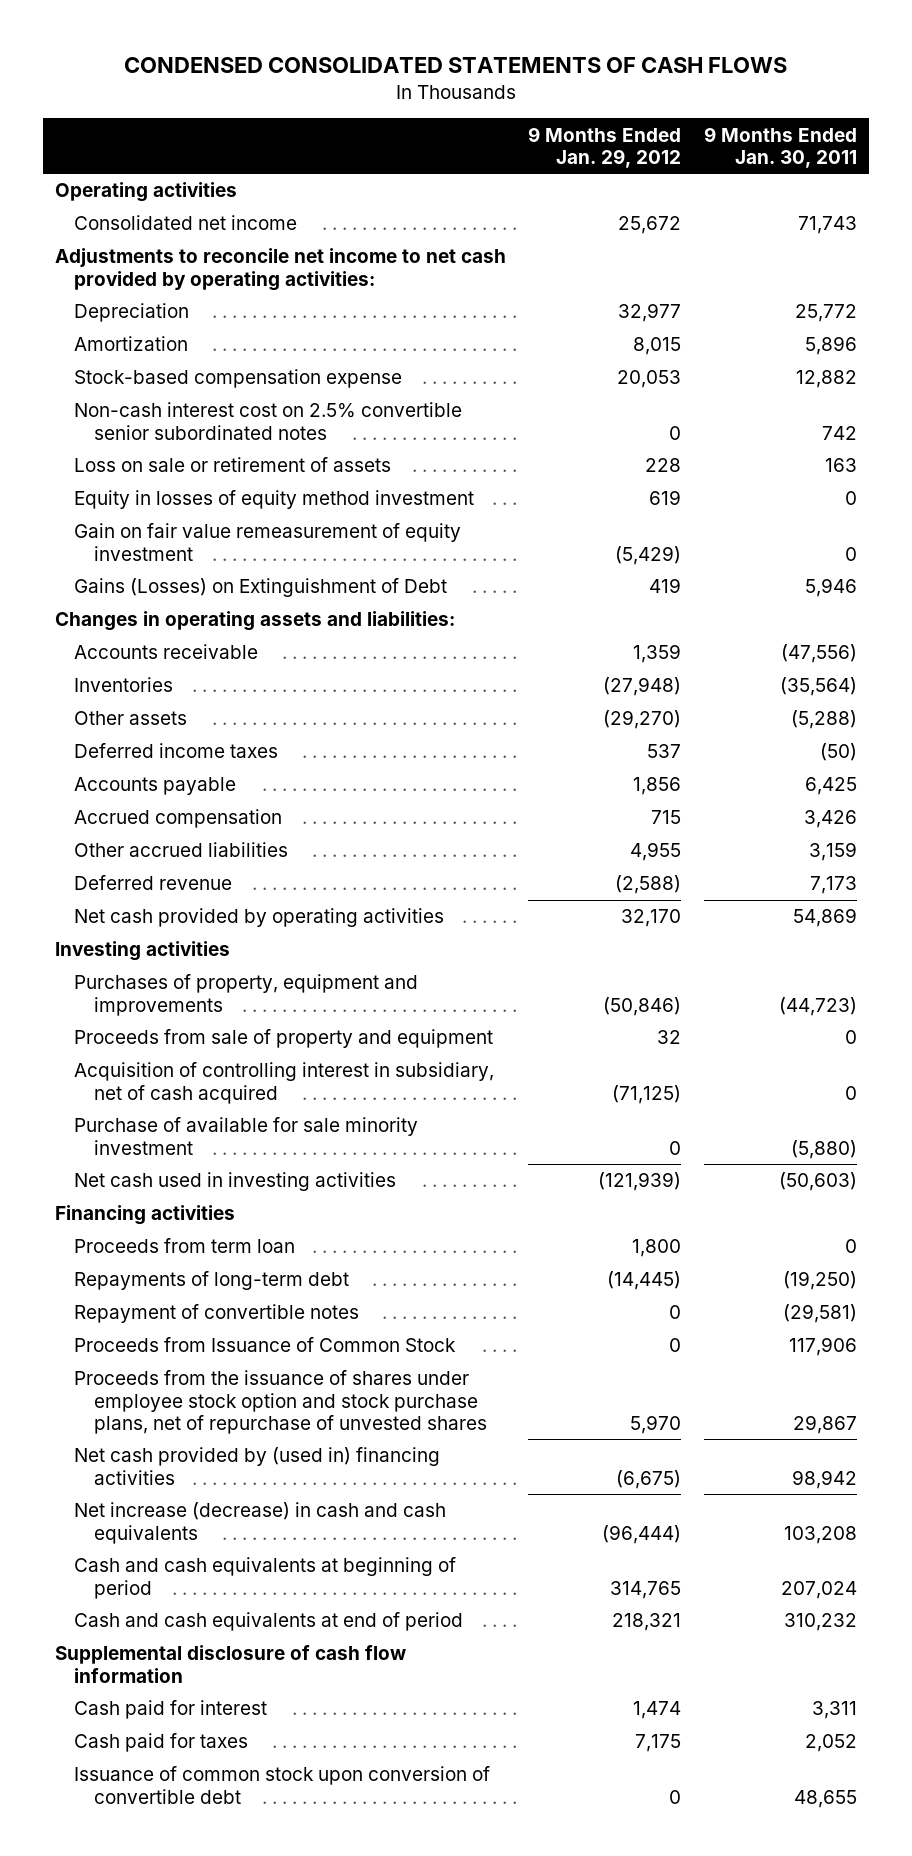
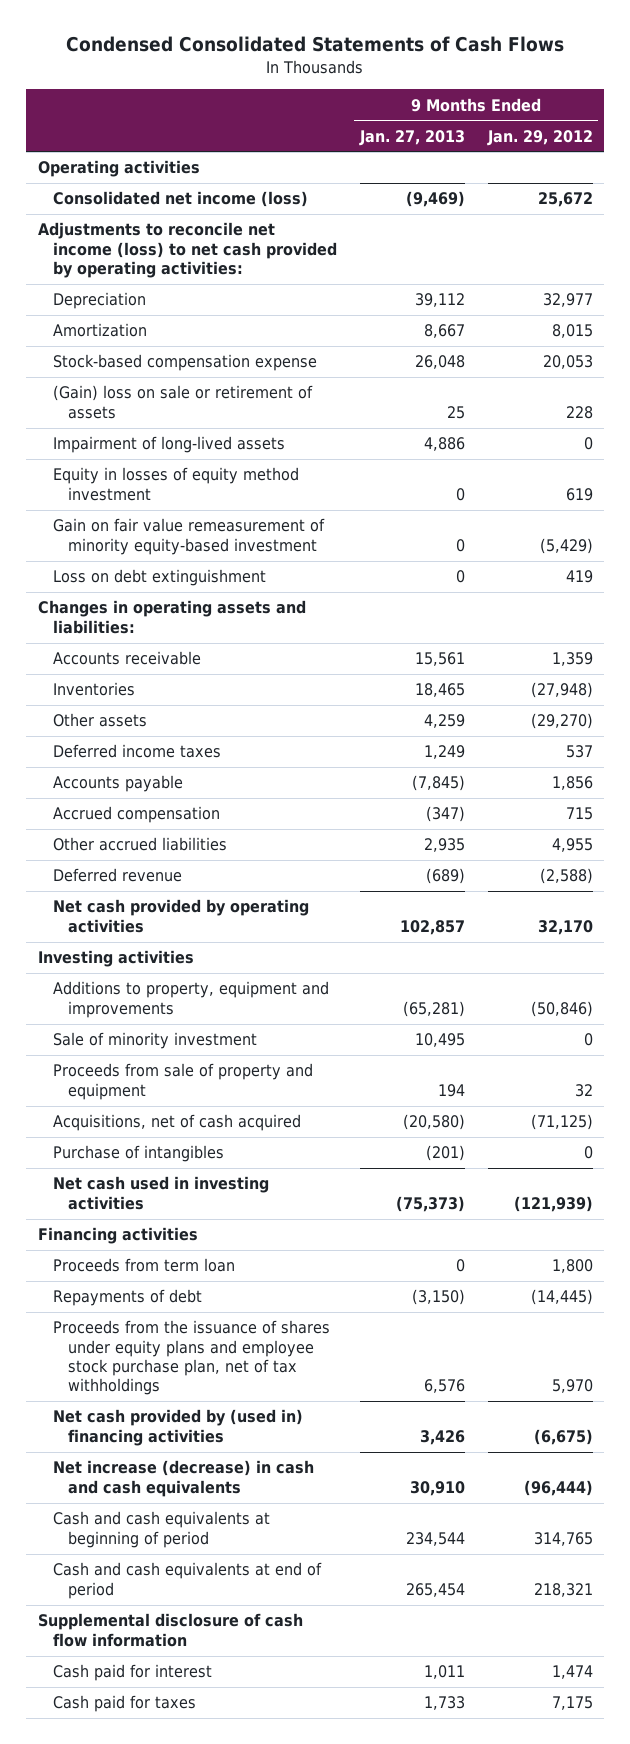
- CONDENSED CONSOLIDATED STATEMENTS OF CASH FLOWS
+ Condensed Consolidated Statements of Cash Flows
- | 9 Months Ended Jan. 29, 2012 | 9 Months Ended Jan. 30, 2011
+ | 9 Months Ended Jan. 27, 2013 | 9 Months Ended Jan. 29, 2012
- Consolidated net income | 25,672 | 71,743
- Adjustments to reconcile net income to net cash provided by operating activities:
+ Consolidated net income (loss) | (9,469) | 25,672
+ Adjustments to reconcile net income (loss) to net cash provided by operating activities:
- Non-cash interest cost on 2.5% convertible senior subordinated notes | 0 | 742
- Loss on sale or retirement of assets | 228 | 163
+ (Gain) loss on sale or retirement of assets | 25 | 228
+ Impairment of long-lived assets | 4,886 | 0
- Gain on fair value remeasurement of equity investment | (5,429) | 0
- Gains (Losses) on Extinguishment of Debt | 419 | 5,946
+ Gain on fair value remeasurement of minority equity-based investment | 0 | (5,429)
+ Loss on debt extinguishment | 0 | 419
- Purchases of property, equipment and improvements | (50,846) | (44,723)
+ Additions to property, equipment and improvements | (65,281) | (50,846)
+ Sale of minority investment | 10,495 | 0
- Acquisition of controlling interest in subsidiary, net of cash acquired | (71,125) | 0
- Purchase of available for sale minority investment | 0 | (5,880)
+ Acquisitions, net of cash acquired | (20,580) | (71,125)
+ Purchase of intangibles | (201) | 0
- Repayments of long-term debt | (14,445) | (19,250)
- Repayment of convertible notes | 0 | (29,581)
- Proceeds from Issuance of Common Stock | 0 | 117,906
- Proceeds from the issuance of shares under employee stock option and stock purchase plans, net of repurchase of unvested shares | 5,970 | 29,867
+ Repayments of debt | (3,150) | (14,445)
+ Proceeds from the issuance of shares under equity plans and employee stock purchase plan, net of tax withholdings | 6,576 | 5,970
- Issuance of common stock upon conversion of convertible debt | 0 | 48,655

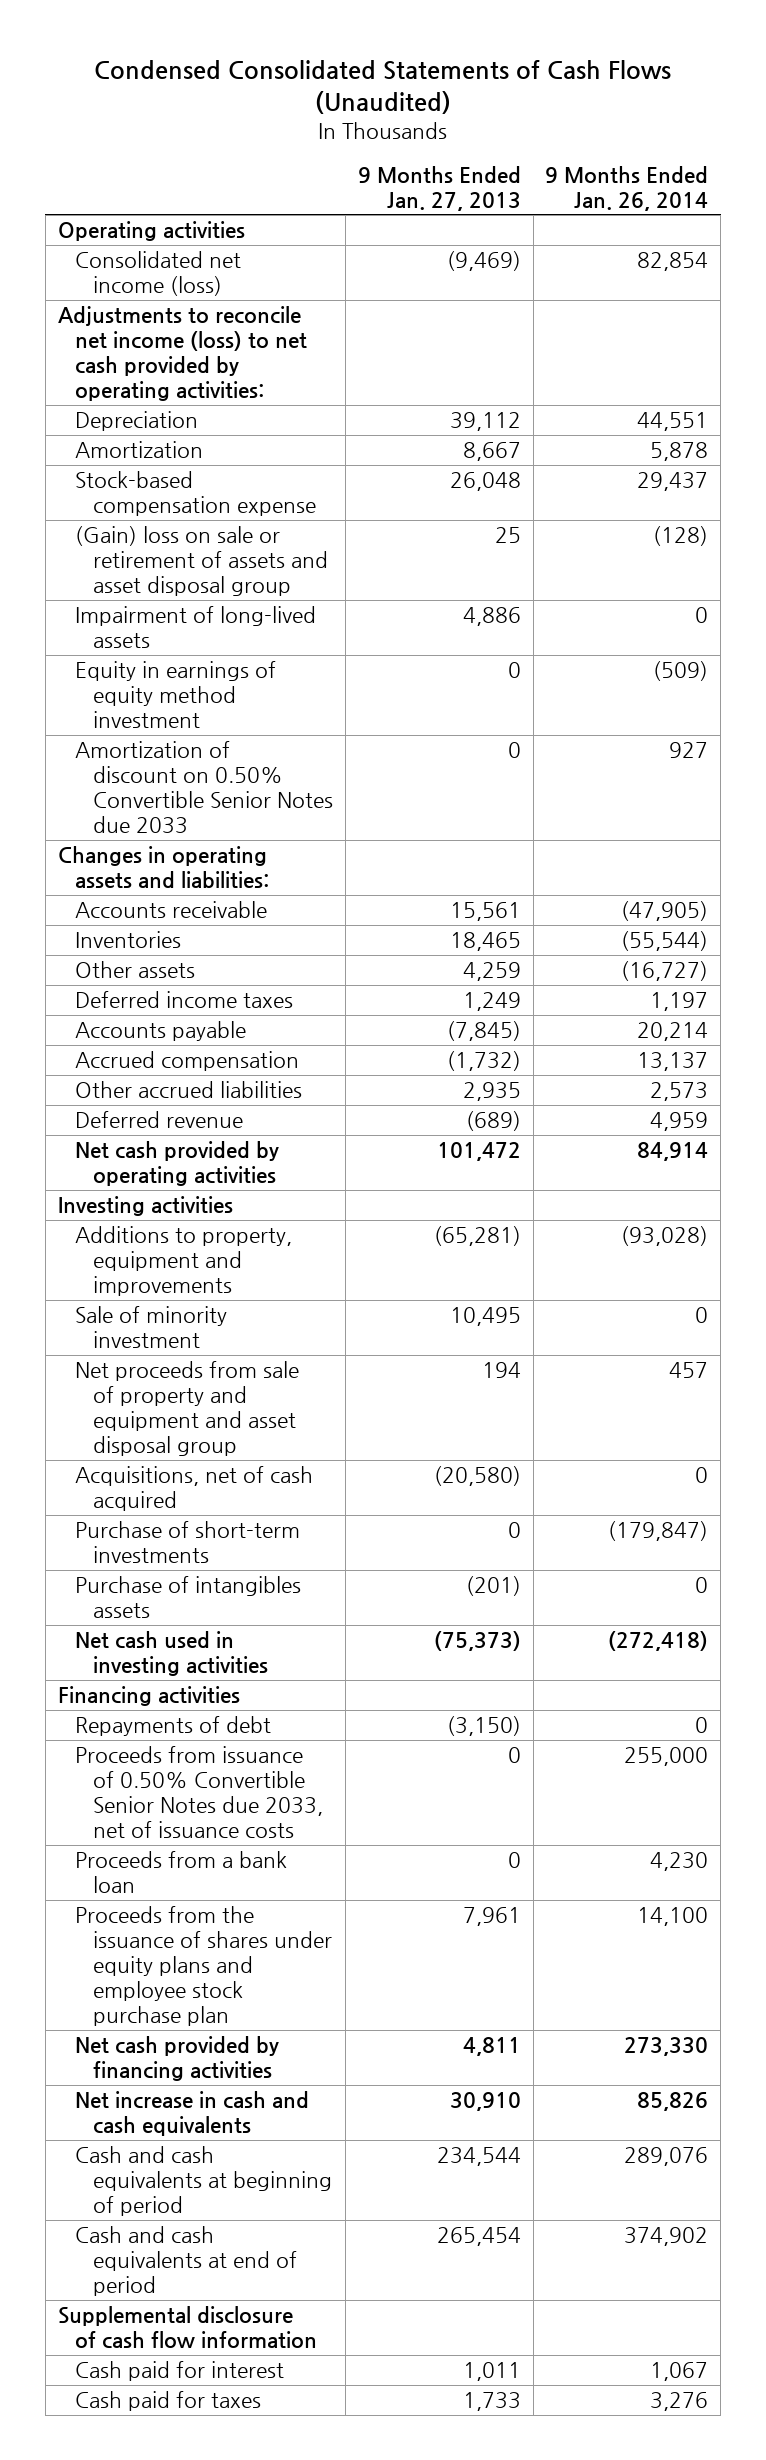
- Condensed Consolidated Statements of Cash Flows
+ Condensed Consolidated Statements of Cash Flows (Unaudited)
- | 9 Months Ended Jan. 27, 2013 | 9 Months Ended Jan. 29, 2012
+ | 9 Months Ended Jan. 27, 2013 | 9 Months Ended Jan. 26, 2014
- (Gain) loss on sale or retirement of assets | 25 | 228
+ (Gain) loss on sale or retirement of assets and asset disposal group | 25 | (128)
- Equity in losses of equity method investment | 0 | 619
- Gain on fair value remeasurement of minority equity-based investment | 0 | (5,429)
- Loss on debt extinguishment | 0 | 419
+ Equity in earnings of equity method investment | 0 | (509)
+ Amortization of discount on 0.50% Convertible Senior Notes due 2033 | 0 | 927
- Accrued compensation | (347) | 715
+ Accrued compensation | (1,732) | 13,137
- Net cash provided by operating activities | 102,857 | 32,170
+ Net cash provided by operating activities | 101,472 | 84,914
- Proceeds from sale of property and equipment | 194 | 32
+ Net proceeds from sale of property and equipment and asset disposal group | 194 | 457
- Purchase of intangibles | (201) | 0
+ Purchase of short-term investments | 0 | (179,847)
+ Purchase of intangibles assets | (201) | 0
- Proceeds from term loan | 0 | 1,800
- Proceeds from the issuance of shares under equity plans and employee stock purchase plan, net of tax withholdings | 6,576 | 5,970
- Net cash provided by (used in) financing activities | 3,426 | (6,675)
- Net increase (decrease) in cash and cash equivalents | 30,910 | (96,444)
+ Proceeds from issuance of 0.50% Convertible Senior Notes due 2033, net of issuance costs | 0 | 255,000
+ Proceeds from a bank loan | 0 | 4,230
+ Proceeds from the issuance of shares under equity plans and employee stock purchase plan | 7,961 | 14,100
+ Net cash provided by financing activities | 4,811 | 273,330
+ Net increase in cash and cash equivalents | 30,910 | 85,826

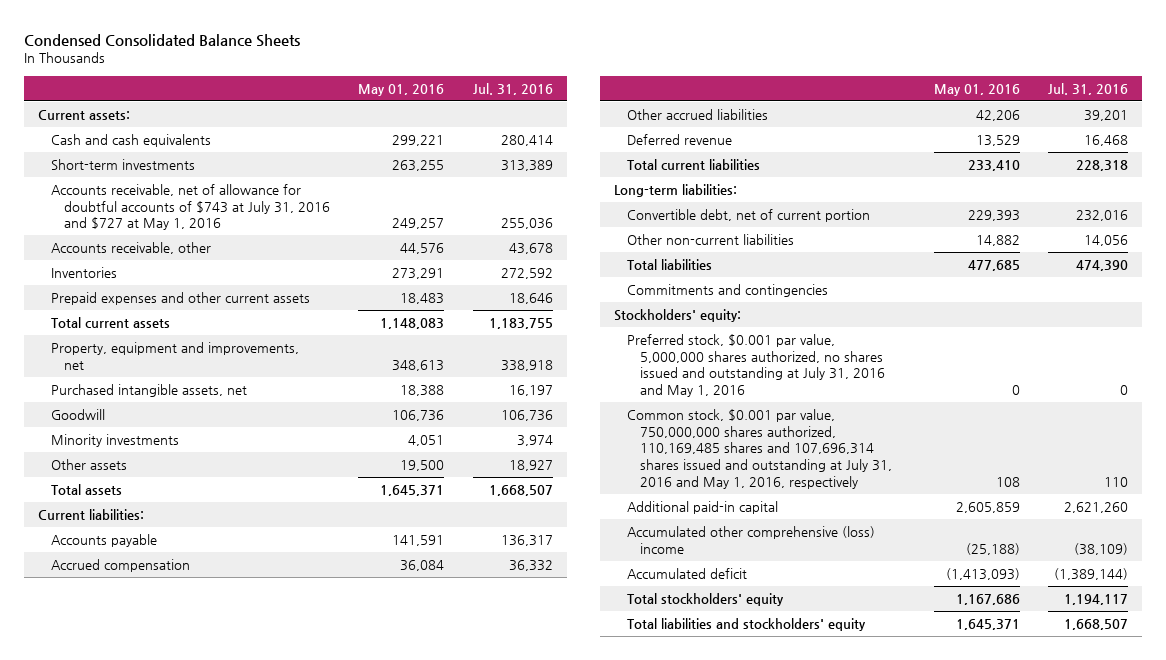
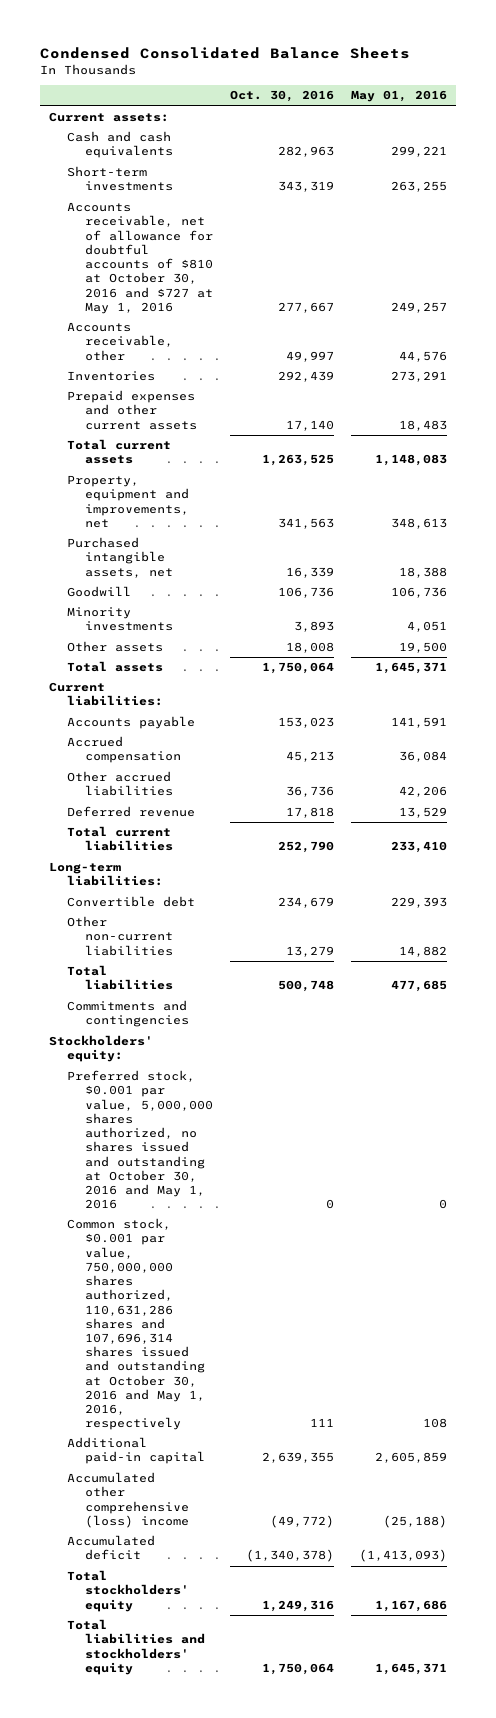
- | May 01, 2016 | Jul. 31, 2016
+ | Oct. 30, 2016 | May 01, 2016
- Accounts receivable, net of allowance for doubtful accounts of $743 at July 31, 2016 and $727 at May 1, 2016 | 249,257 | 255,036
+ Accounts receivable, net of allowance for doubtful accounts of $810 at October 30, 2016 and $727 at May 1, 2016 | 277,667 | 249,257
- Convertible debt, net of current portion | 229,393 | 232,016
+ Convertible debt | 234,679 | 229,393
- Preferred stock, $0.001 par value, 5,000,000 shares authorized, no shares issued and outstanding at July 31, 2016 and May 1, 2016 | 0 | 0
- Common stock, $0.001 par value, 750,000,000 shares authorized, 110,169,485 shares and 107,696,314 shares issued and outstanding at July 31, 2016 and May 1, 2016, respectively | 108 | 110
+ Preferred stock, $0.001 par value, 5,000,000 shares authorized, no shares issued and outstanding at October 30, 2016 and May 1, 2016 | 0 | 0
+ Common stock, $0.001 par value, 750,000,000 shares authorized, 110,631,286 shares and 107,696,314 shares issued and outstanding at October 30, 2016 and May 1, 2016, respectively | 111 | 108

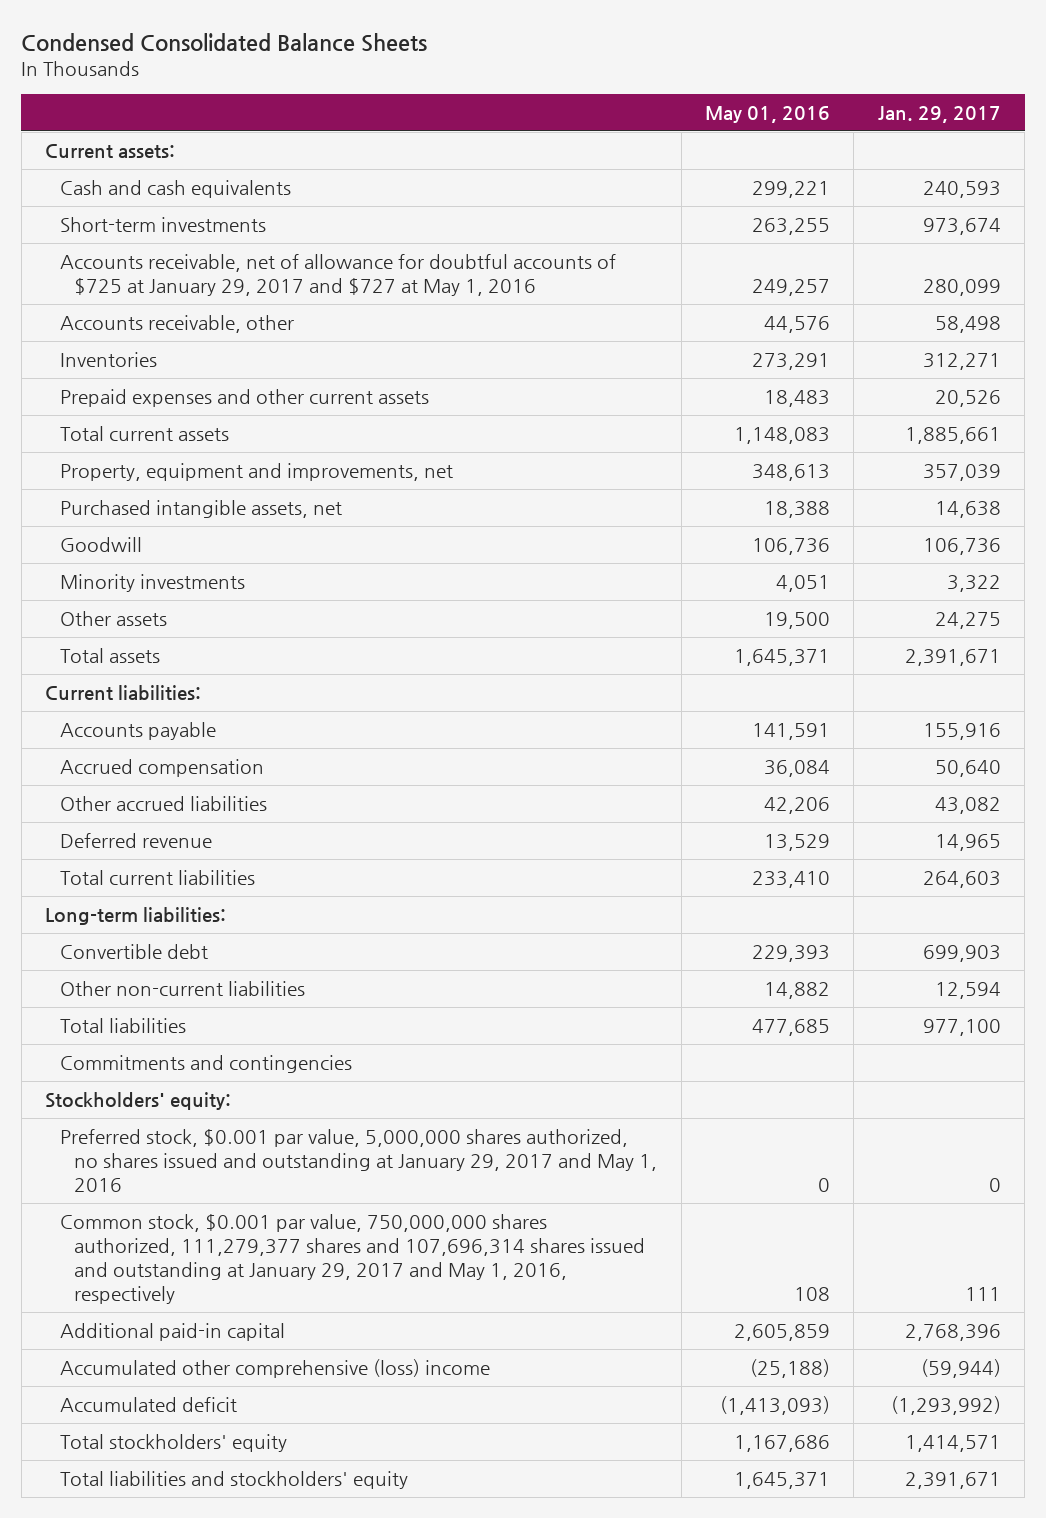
- | Oct. 30, 2016 | May 01, 2016
+ | May 01, 2016 | Jan. 29, 2017
- Accounts receivable, net of allowance for doubtful accounts of $810 at October 30, 2016 and $727 at May 1, 2016 | 277,667 | 249,257
+ Accounts receivable, net of allowance for doubtful accounts of $725 at January 29, 2017 and $727 at May 1, 2016 | 249,257 | 280,099
- Preferred stock, $0.001 par value, 5,000,000 shares authorized, no shares issued and outstanding at October 30, 2016 and May 1, 2016 | 0 | 0
- Common stock, $0.001 par value, 750,000,000 shares authorized, 110,631,286 shares and 107,696,314 shares issued and outstanding at October 30, 2016 and May 1, 2016, respectively | 111 | 108
+ Preferred stock, $0.001 par value, 5,000,000 shares authorized, no shares issued and outstanding at January 29, 2017 and May 1, 2016 | 0 | 0
+ Common stock, $0.001 par value, 750,000,000 shares authorized, 111,279,377 shares and 107,696,314 shares issued and outstanding at January 29, 2017 and May 1, 2016, respectively | 108 | 111

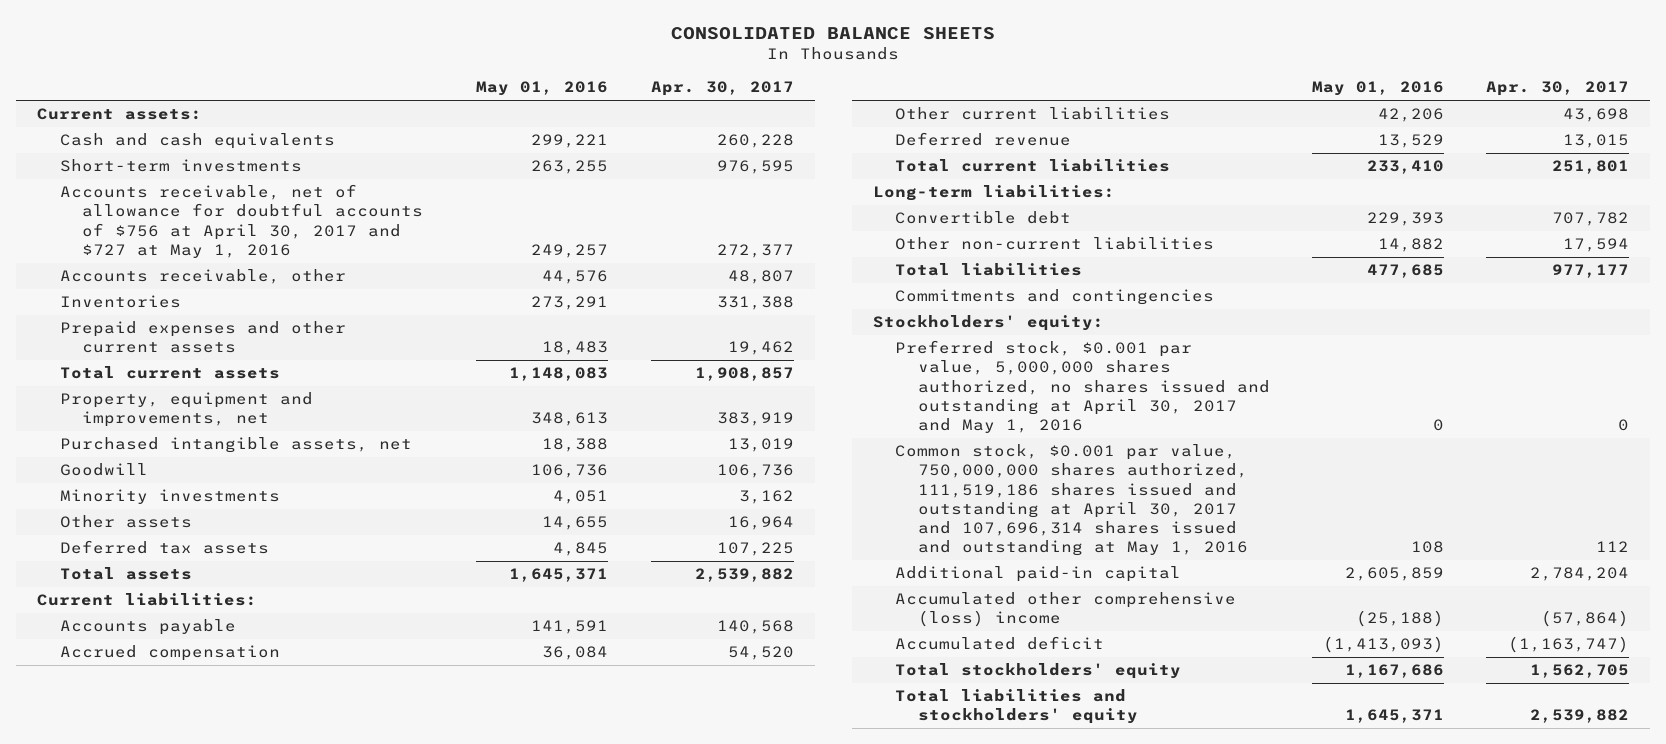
- Condensed Consolidated Balance Sheets
+ CONSOLIDATED BALANCE SHEETS
- | May 01, 2016 | Jan. 29, 2017
+ | May 01, 2016 | Apr. 30, 2017
- Accounts receivable, net of allowance for doubtful accounts of $725 at January 29, 2017 and $727 at May 1, 2016 | 249,257 | 280,099
+ Accounts receivable, net of allowance for doubtful accounts of $756 at April 30, 2017 and $727 at May 1, 2016 | 249,257 | 272,377
- Other assets | 19,500 | 24,275
+ Other assets | 14,655 | 16,964
+ Deferred tax assets | 4,845 | 107,225
- Other accrued liabilities | 42,206 | 43,082
+ Other current liabilities | 42,206 | 43,698
- Preferred stock, $0.001 par value, 5,000,000 shares authorized, no shares issued and outstanding at January 29, 2017 and May 1, 2016 | 0 | 0
- Common stock, $0.001 par value, 750,000,000 shares authorized, 111,279,377 shares and 107,696,314 shares issued and outstanding at January 29, 2017 and May 1, 2016, respectively | 108 | 111
+ Preferred stock, $0.001 par value, 5,000,000 shares authorized, no shares issued and outstanding at April 30, 2017 and May 1, 2016 | 0 | 0
+ Common stock, $0.001 par value, 750,000,000 shares authorized, 111,519,186 shares issued and outstanding at April 30, 2017 and 107,696,314 shares issued and outstanding at May 1, 2016 | 108 | 112

